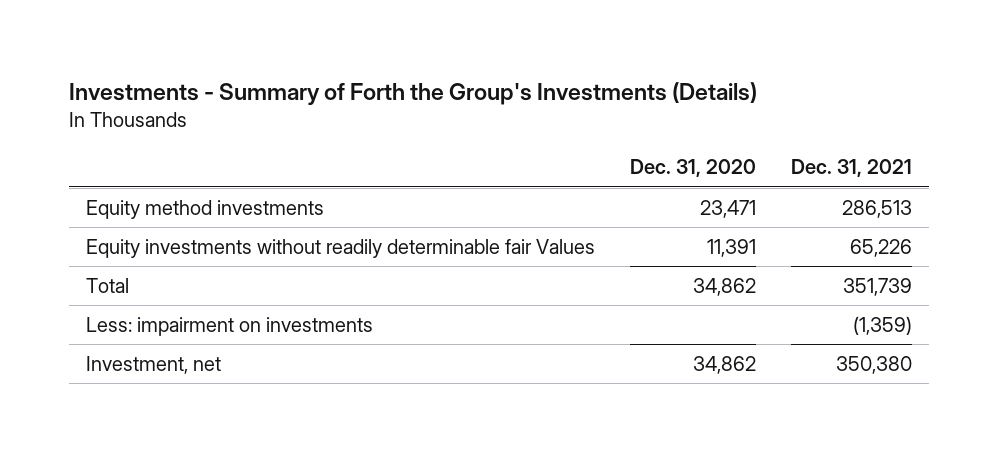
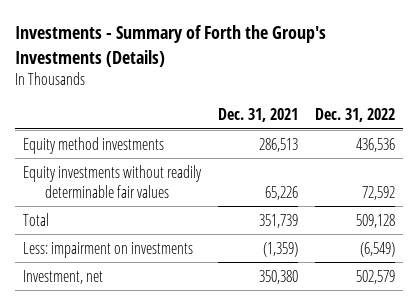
- | Dec. 31, 2020 | Dec. 31, 2021
+ | Dec. 31, 2021 | Dec. 31, 2022
- Equity investments without readily determinable fair Values | 11,391 | 65,226
+ Equity investments without readily determinable fair values | 65,226 | 72,592

